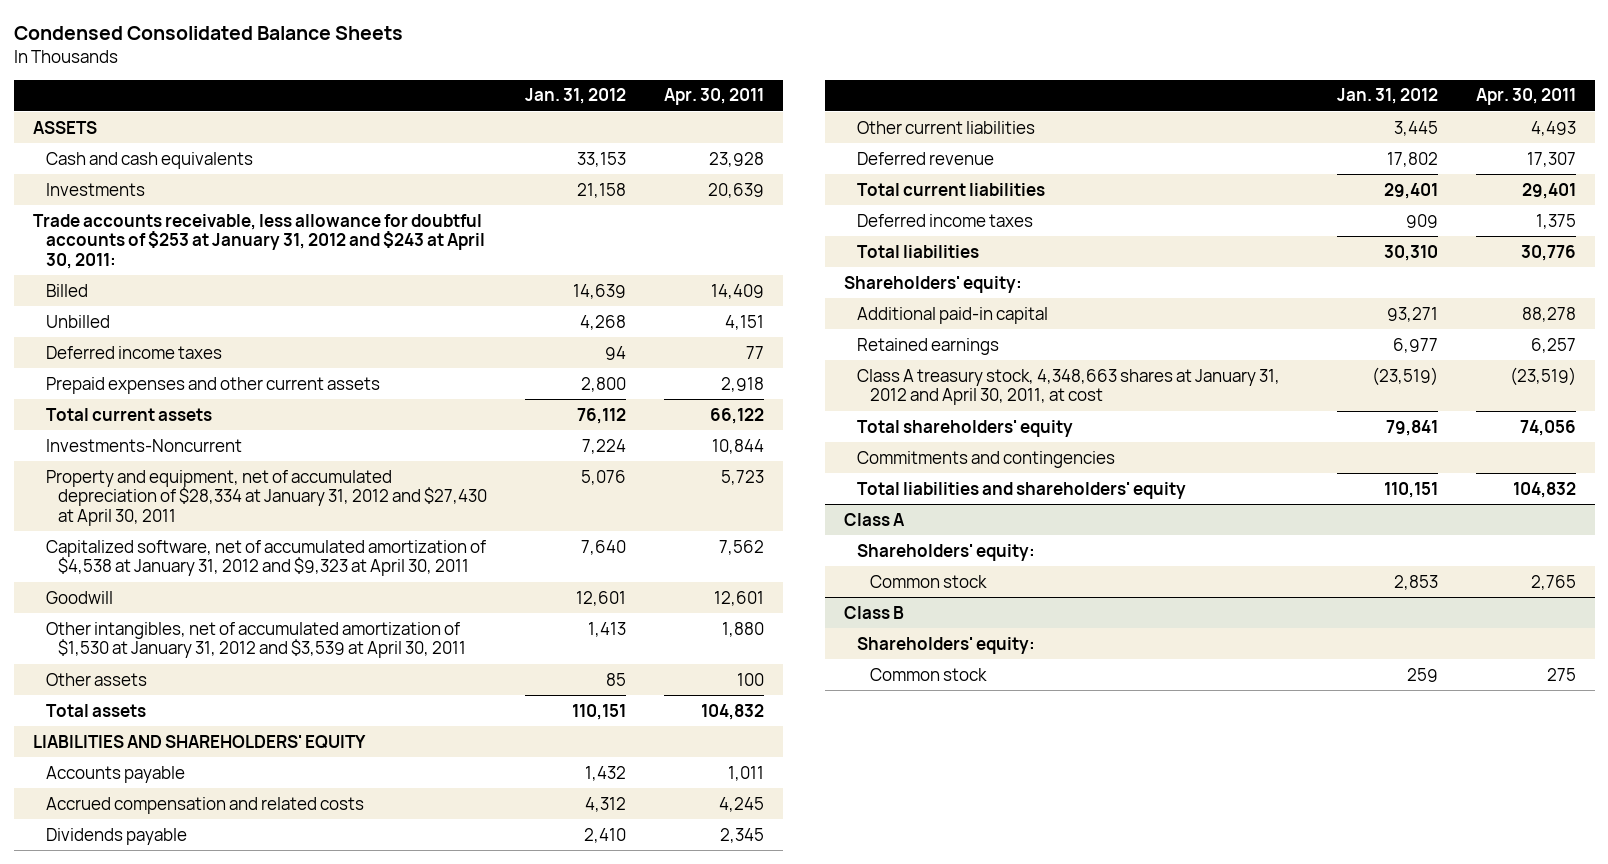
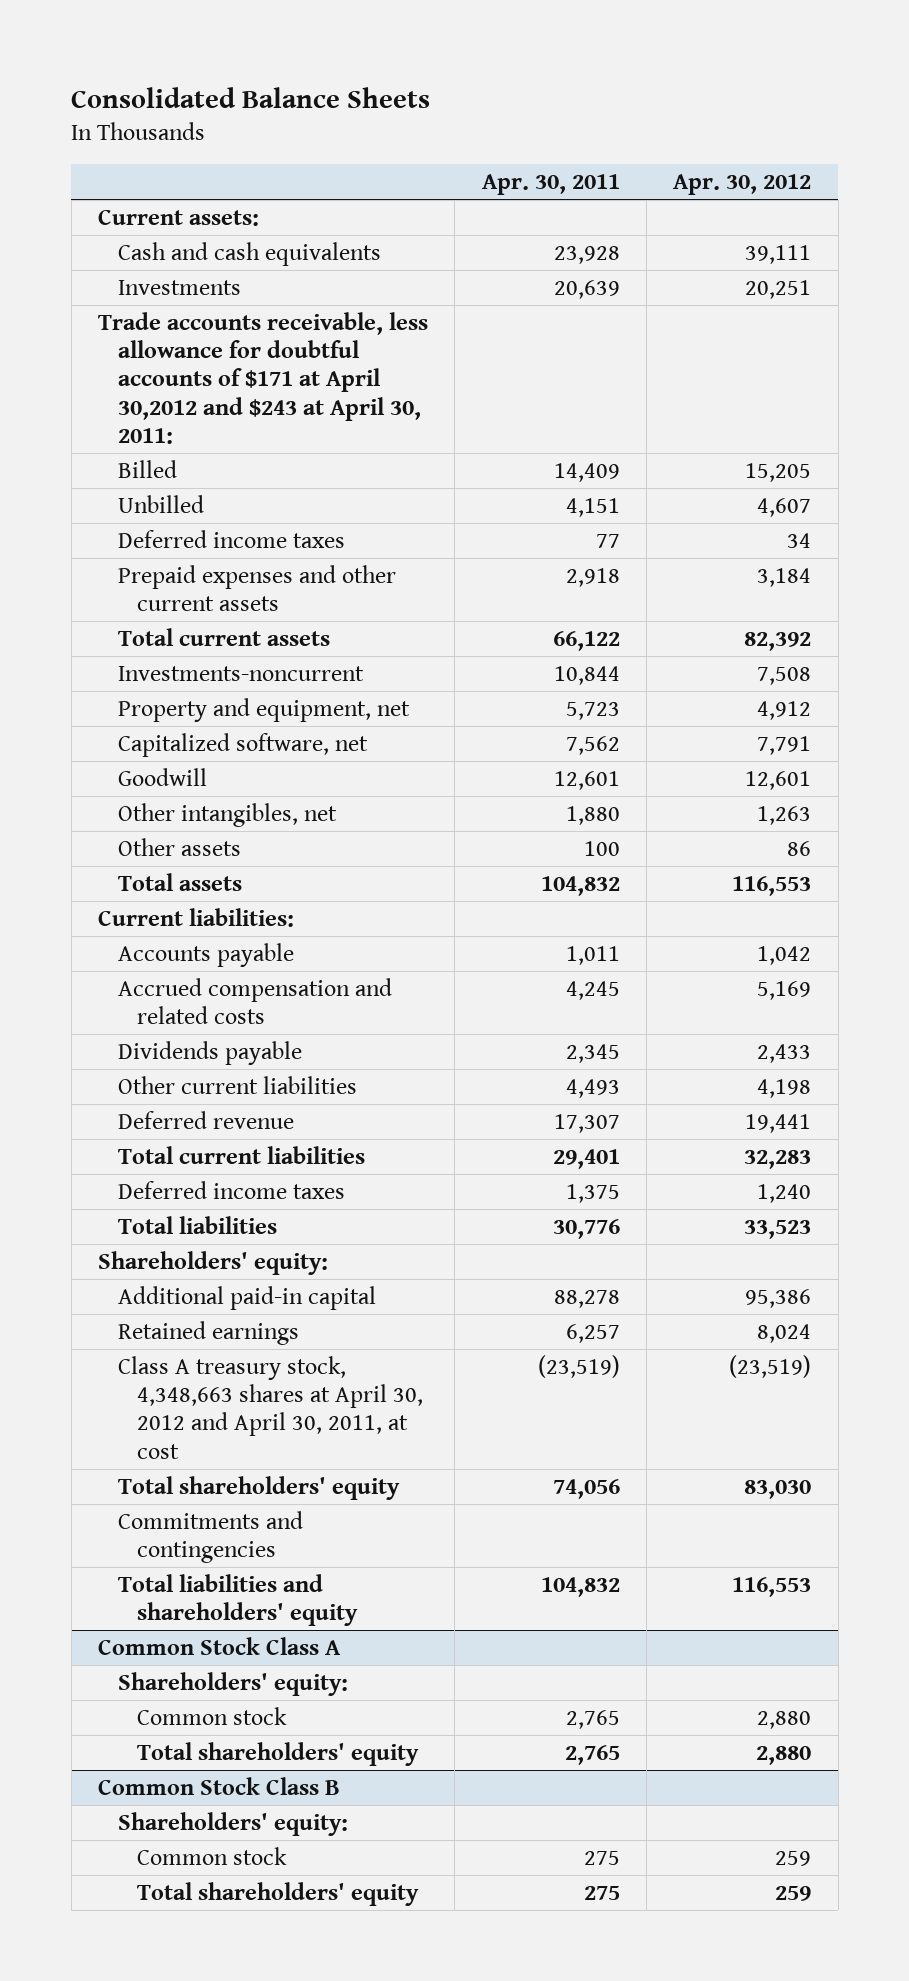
- Condensed Consolidated Balance Sheets
+ Consolidated Balance Sheets
- | Jan. 31, 2012 | Apr. 30, 2011
+ | Apr. 30, 2011 | Apr. 30, 2012
- ASSETS
+ Current assets:
- Trade accounts receivable, less allowance for doubtful accounts of $253 at January 31, 2012 and $243 at April 30, 2011:
+ Trade accounts receivable, less allowance for doubtful accounts of $171 at April 30,2012 and $243 at April 30, 2011:
- Investments-Noncurrent | 7,224 | 10,844
- Property and equipment, net of accumulated depreciation of $28,334 at January 31, 2012 and $27,430 at April 30, 2011 | 5,076 | 5,723
- Capitalized software, net of accumulated amortization of $4,538 at January 31, 2012 and $9,323 at April 30, 2011 | 7,640 | 7,562
+ Investments-noncurrent | 10,844 | 7,508
+ Property and equipment, net | 5,723 | 4,912
+ Capitalized software, net | 7,562 | 7,791
- Other intangibles, net of accumulated amortization of $1,530 at January 31, 2012 and $3,539 at April 30, 2011 | 1,413 | 1,880
+ Other intangibles, net | 1,880 | 1,263
- LIABILITIES AND SHAREHOLDERS' EQUITY
+ Current liabilities:
- Class A treasury stock, 4,348,663 shares at January 31, 2012 and April 30, 2011, at cost | (23,519) | (23,519)
+ Class A treasury stock, 4,348,663 shares at April 30, 2012 and April 30, 2011, at cost | (23,519) | (23,519)
- Class A
+ Common Stock Class A
- Class B
+ Total shareholders' equity | 2,765 | 2,880
+ Common Stock Class B
+ Total shareholders' equity | 275 | 259

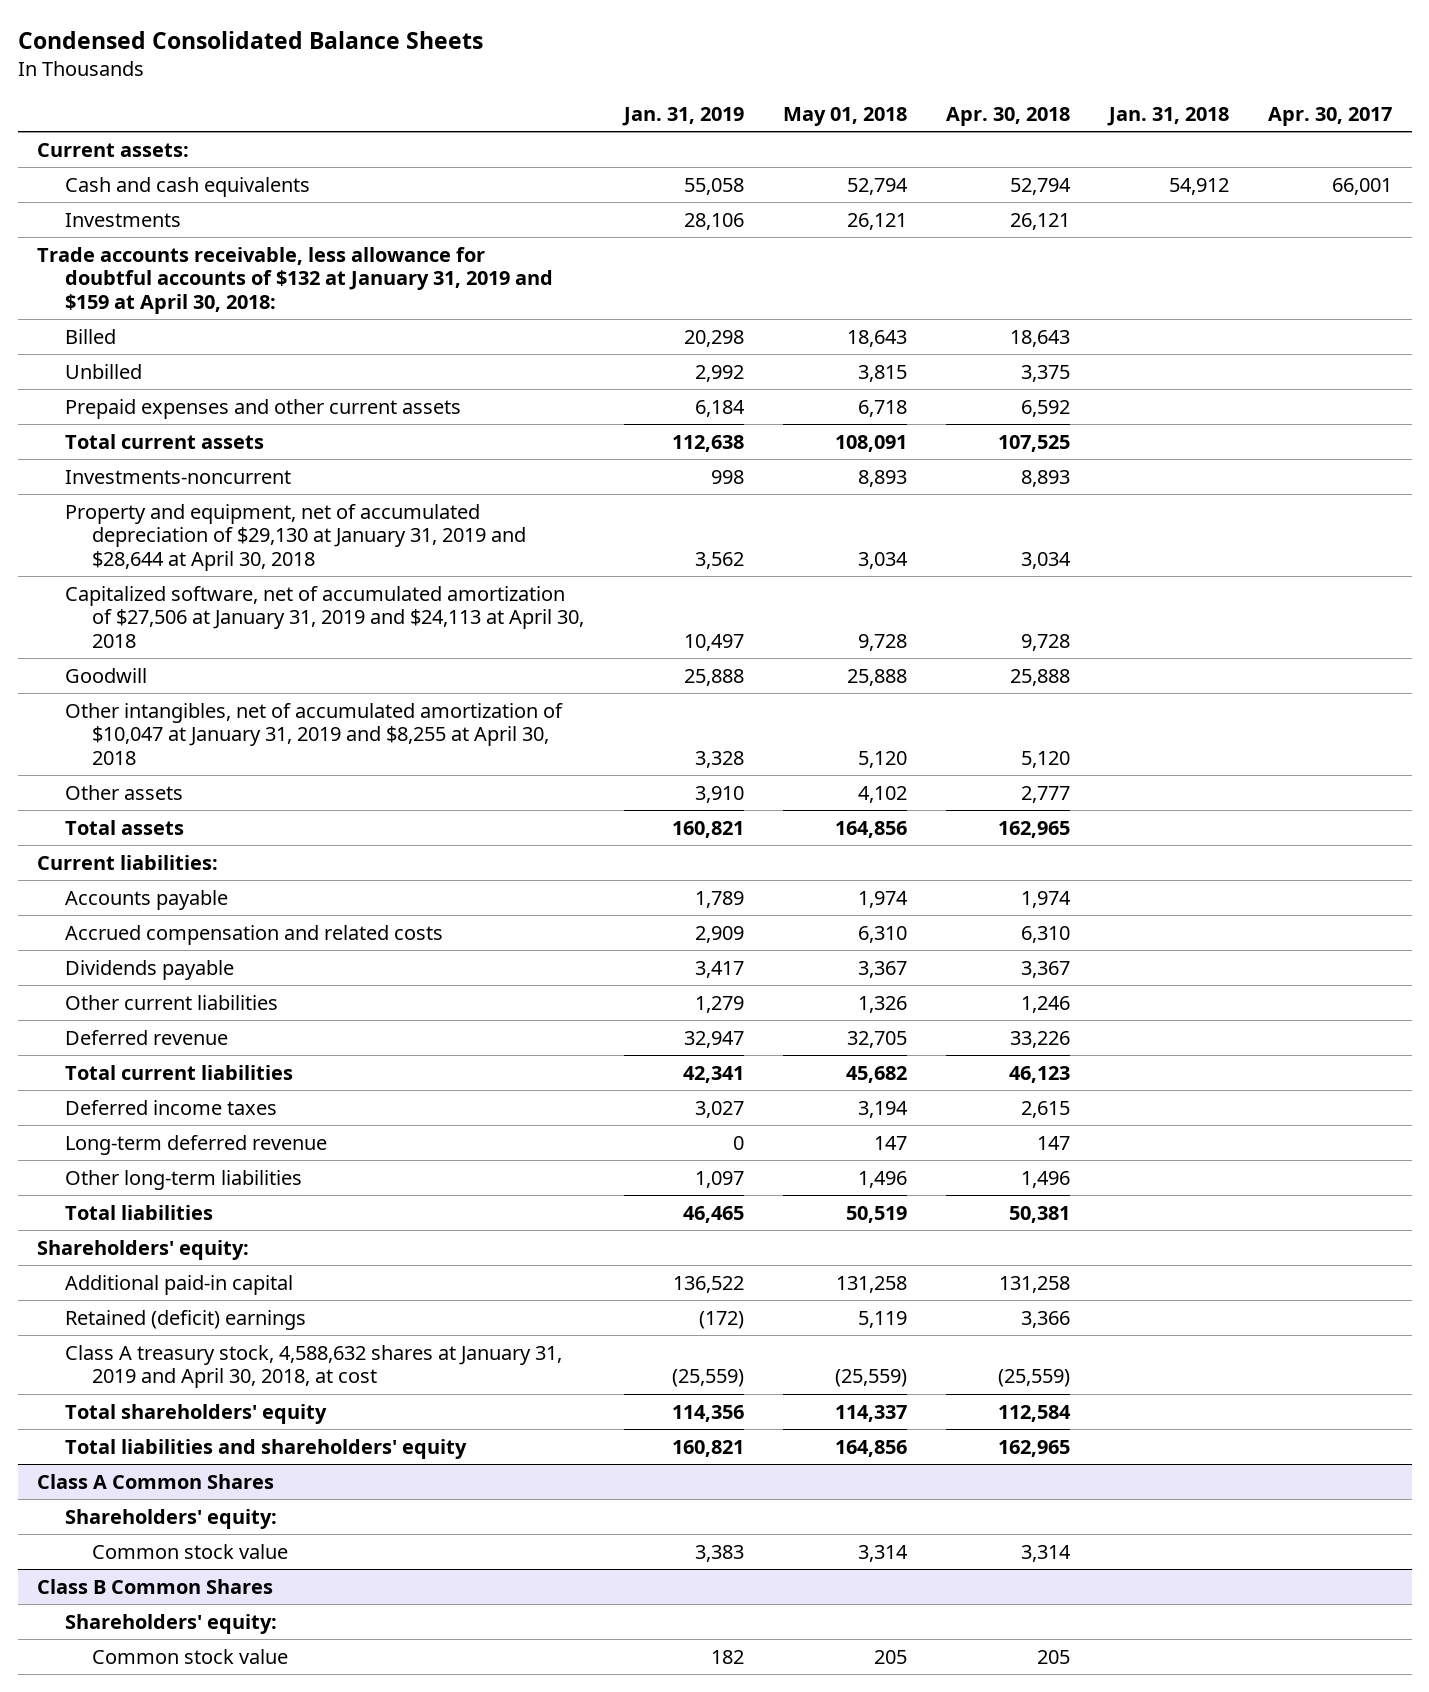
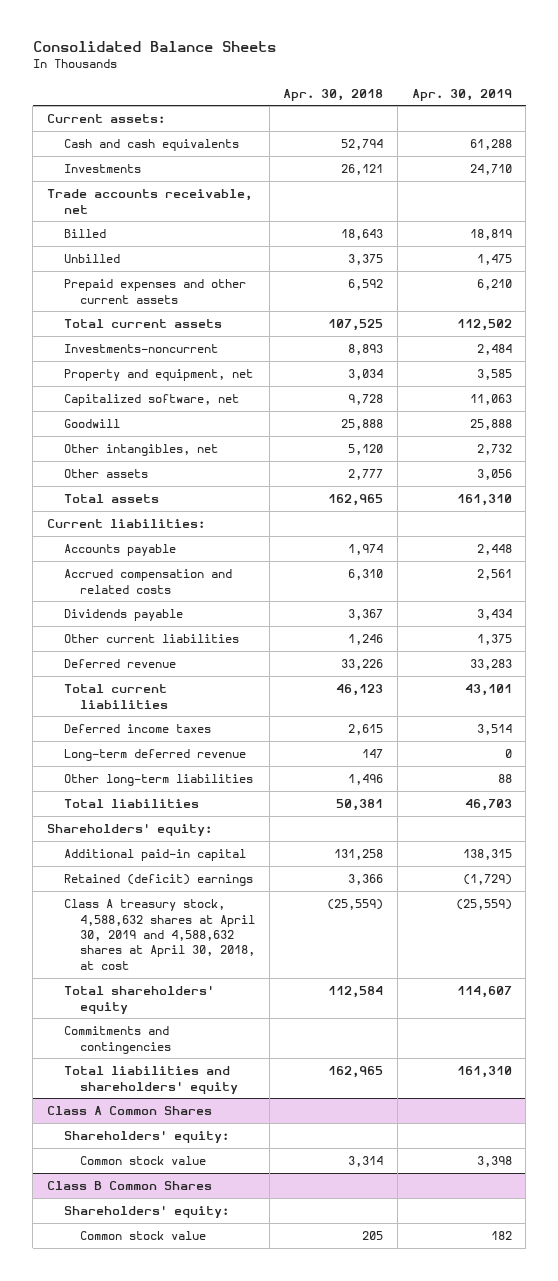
- Condensed Consolidated Balance Sheets
+ Consolidated Balance Sheets
- | Jan. 31, 2019 | May 01, 2018 | Apr. 30, 2018 | Jan. 31, 2018 | Apr. 30, 2017
+ | Apr. 30, 2018 | Apr. 30, 2019
- Trade accounts receivable, less allowance for doubtful accounts of $132 at January 31, 2019 and $159 at April 30, 2018:
+ Trade accounts receivable, net
- Property and equipment, net of accumulated depreciation of $29,130 at January 31, 2019 and $28,644 at April 30, 2018 | 3,562 | 3,034 | 3,034 | |
- Capitalized software, net of accumulated amortization of $27,506 at January 31, 2019 and $24,113 at April 30, 2018 | 10,497 | 9,728 | 9,728 | |
+ Property and equipment, net | 3,034 | 3,585
+ Capitalized software, net | 9,728 | 11,063
- Other intangibles, net of accumulated amortization of $10,047 at January 31, 2019 and $8,255 at April 30, 2018 | 3,328 | 5,120 | 5,120 | |
+ Other intangibles, net | 5,120 | 2,732
- Class A treasury stock, 4,588,632 shares at January 31, 2019 and April 30, 2018, at cost | (25,559) | (25,559) | (25,559) | |
+ Class A treasury stock, 4,588,632 shares at April 30, 2019 and 4,588,632 shares at April 30, 2018, at cost | (25,559) | (25,559)
+ Commitments and contingencies

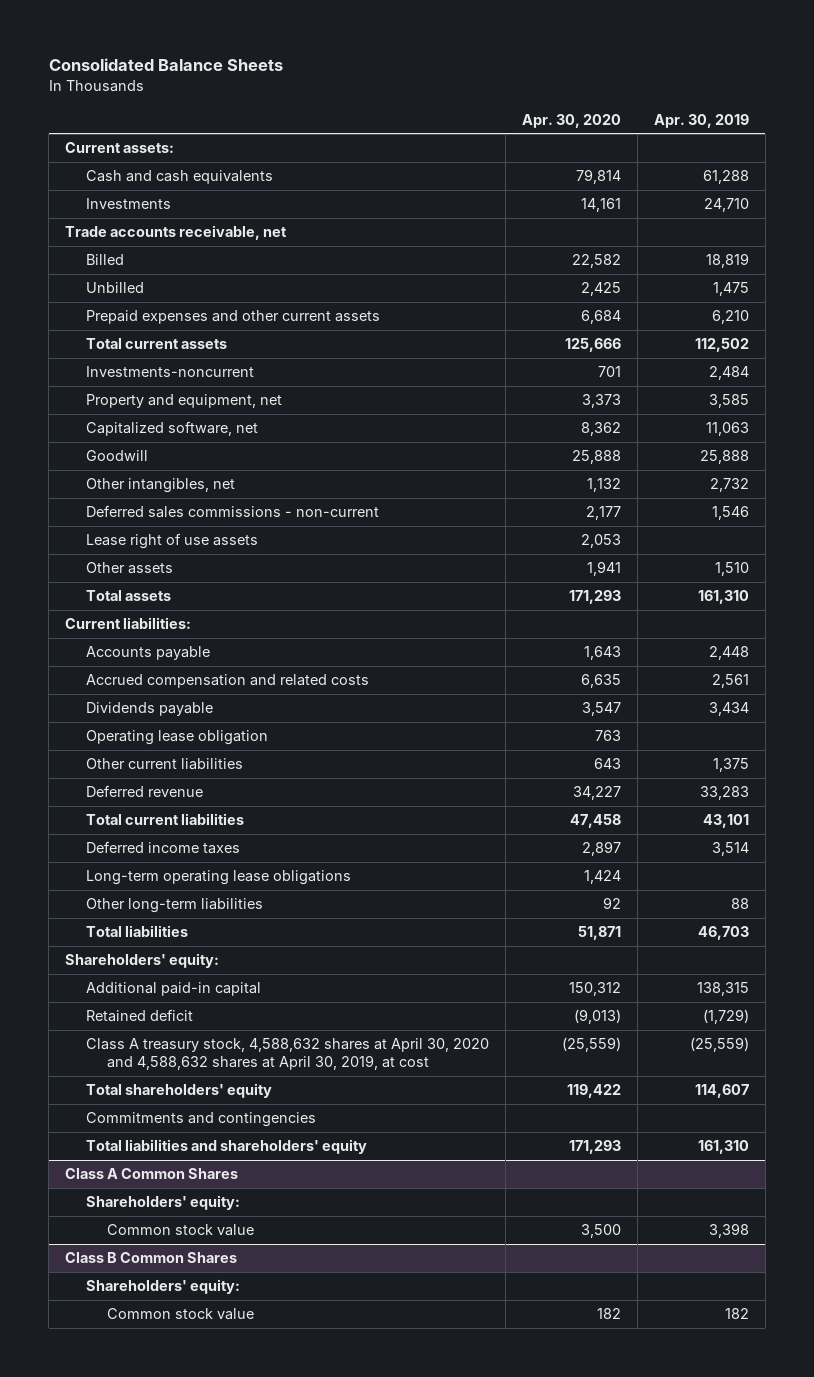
- | Apr. 30, 2018 | Apr. 30, 2019
+ | Apr. 30, 2020 | Apr. 30, 2019
- Other assets | 2,777 | 3,056
+ Deferred sales commissions - non-current | 2,177 | 1,546
+ Lease right of use assets | 2,053 |
+ Other assets | 1,941 | 1,510
+ Operating lease obligation | 763 |
- Long-term deferred revenue | 147 | 0
+ Long-term operating lease obligations | 1,424 |
- Retained (deficit) earnings | 3,366 | (1,729)
- Class A treasury stock, 4,588,632 shares at April 30, 2019 and 4,588,632 shares at April 30, 2018, at cost | (25,559) | (25,559)
+ Retained deficit | (9,013) | (1,729)
+ Class A treasury stock, 4,588,632 shares at April 30, 2020 and 4,588,632 shares at April 30, 2019, at cost | (25,559) | (25,559)

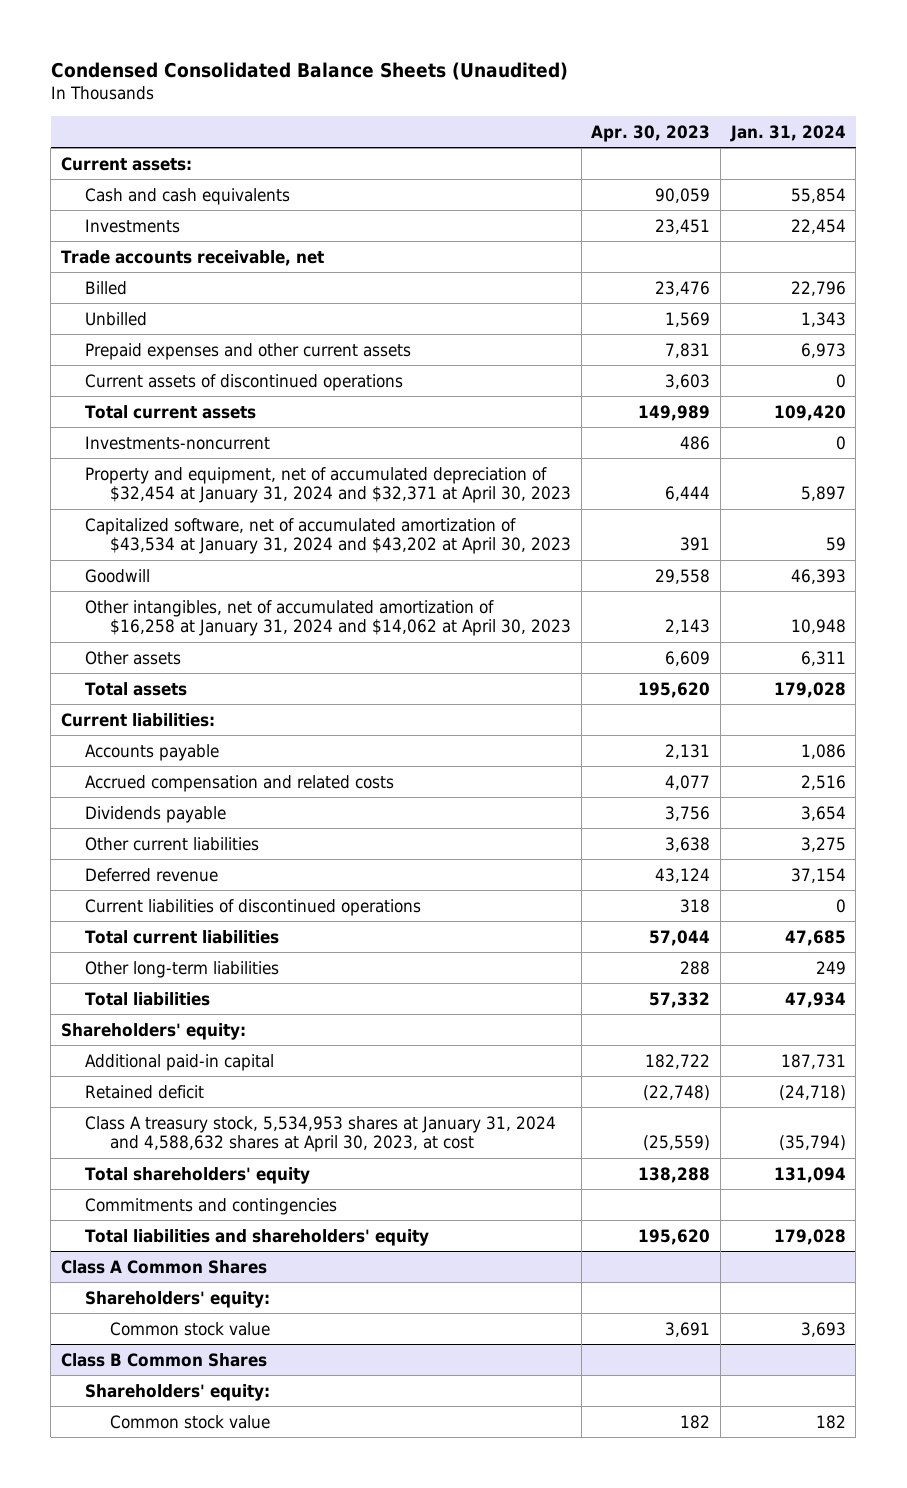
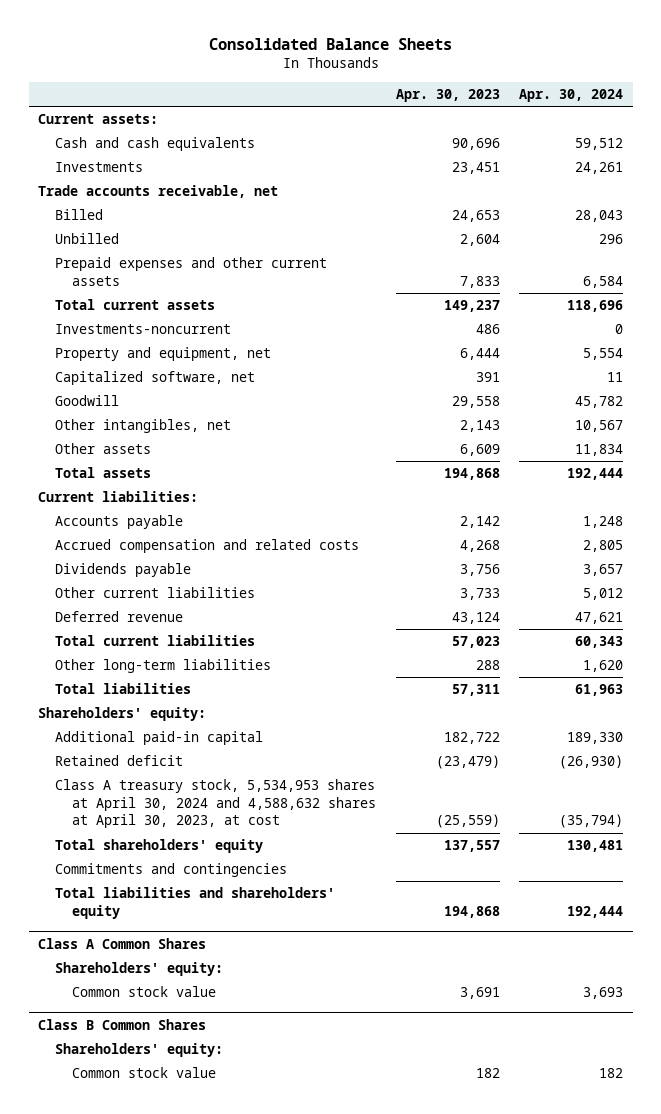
- Condensed Consolidated Balance Sheets (Unaudited)
+ Consolidated Balance Sheets
- | Apr. 30, 2023 | Jan. 31, 2024
+ | Apr. 30, 2023 | Apr. 30, 2024
- Cash and cash equivalents | 90,059 | 55,854
+ Cash and cash equivalents | 90,696 | 59,512
- Billed | 23,476 | 22,796
- Unbilled | 1,569 | 1,343
- Prepaid expenses and other current assets | 7,831 | 6,973
- Current assets of discontinued operations | 3,603 | 0
- Total current assets | 149,989 | 109,420
+ Billed | 24,653 | 28,043
+ Unbilled | 2,604 | 296
+ Prepaid expenses and other current assets | 7,833 | 6,584
+ Total current assets | 149,237 | 118,696
- Property and equipment, net of accumulated depreciation of $32,454 at January 31, 2024 and $32,371 at April 30, 2023 | 6,444 | 5,897
- Capitalized software, net of accumulated amortization of $43,534 at January 31, 2024 and $43,202 at April 30, 2023 | 391 | 59
+ Property and equipment, net | 6,444 | 5,554
+ Capitalized software, net | 391 | 11
- Other intangibles, net of accumulated amortization of $16,258 at January 31, 2024 and $14,062 at April 30, 2023 | 2,143 | 10,948
+ Other intangibles, net | 2,143 | 10,567
- Total assets | 195,620 | 179,028
+ Total assets | 194,868 | 192,444
- Accounts payable | 2,131 | 1,086
- Accrued compensation and related costs | 4,077 | 2,516
+ Accounts payable | 2,142 | 1,248
+ Accrued compensation and related costs | 4,268 | 2,805
- Other current liabilities | 3,638 | 3,275
+ Other current liabilities | 3,733 | 5,012
- Current liabilities of discontinued operations | 318 | 0
- Total current liabilities | 57,044 | 47,685
+ Total current liabilities | 57,023 | 60,343
- Total liabilities | 57,332 | 47,934
+ Total liabilities | 57,311 | 61,963
- Retained deficit | (22,748) | (24,718)
- Class A treasury stock, 5,534,953 shares at January 31, 2024 and 4,588,632 shares at April 30, 2023, at cost | (25,559) | (35,794)
- Total shareholders' equity | 138,288 | 131,094
+ Retained deficit | (23,479) | (26,930)
+ Class A treasury stock, 5,534,953 shares at April 30, 2024 and 4,588,632 shares at April 30, 2023, at cost | (25,559) | (35,794)
+ Total shareholders' equity | 137,557 | 130,481
- Total liabilities and shareholders' equity | 195,620 | 179,028
+ Total liabilities and shareholders' equity | 194,868 | 192,444

